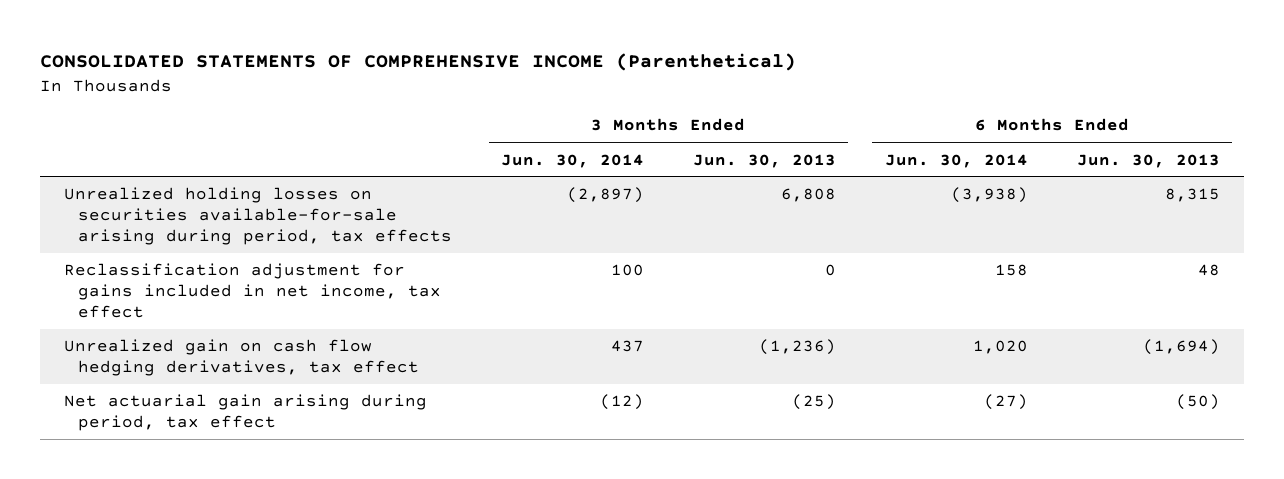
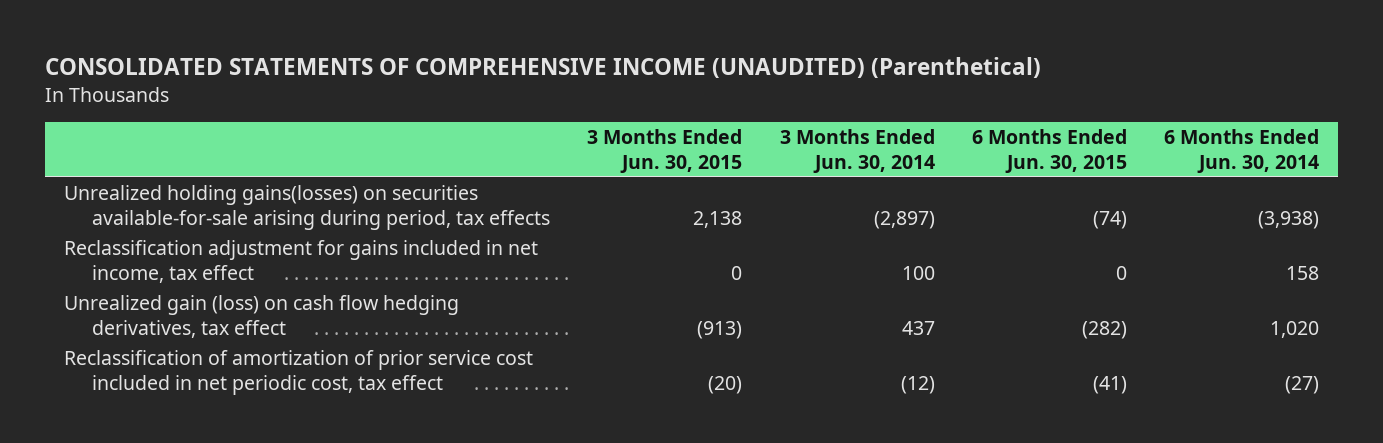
- CONSOLIDATED STATEMENTS OF COMPREHENSIVE INCOME (Parenthetical)
+ CONSOLIDATED STATEMENTS OF COMPREHENSIVE INCOME (UNAUDITED) (Parenthetical)
- | 3 Months Ended Jun. 30, 2014 | 3 Months Ended Jun. 30, 2013 | 6 Months Ended Jun. 30, 2014 | 6 Months Ended Jun. 30, 2013
+ | 3 Months Ended Jun. 30, 2015 | 3 Months Ended Jun. 30, 2014 | 6 Months Ended Jun. 30, 2015 | 6 Months Ended Jun. 30, 2014
- Unrealized holding losses on securities available-for-sale arising during period, tax effects | (2,897) | 6,808 | (3,938) | 8,315
+ Unrealized holding gains(losses) on securities available-for-sale arising during period, tax effects | 2,138 | (2,897) | (74) | (3,938)
- Unrealized gain on cash flow hedging derivatives, tax effect | 437 | (1,236) | 1,020 | (1,694)
- Net actuarial gain arising during period, tax effect | (12) | (25) | (27) | (50)
+ Unrealized gain (loss) on cash flow hedging derivatives, tax effect | (913) | 437 | (282) | 1,020
+ Reclassification of amortization of prior service cost included in net periodic cost, tax effect | (20) | (12) | (41) | (27)

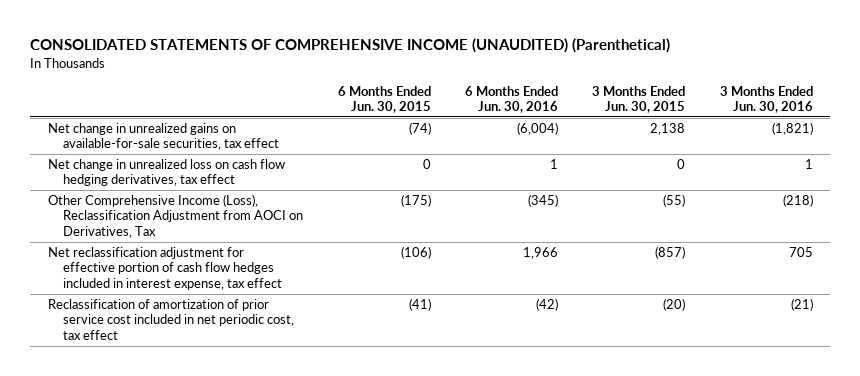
- | 3 Months Ended Jun. 30, 2015 | 3 Months Ended Jun. 30, 2014 | 6 Months Ended Jun. 30, 2015 | 6 Months Ended Jun. 30, 2014
+ | 6 Months Ended Jun. 30, 2015 | 6 Months Ended Jun. 30, 2016 | 3 Months Ended Jun. 30, 2015 | 3 Months Ended Jun. 30, 2016
- Unrealized holding gains(losses) on securities available-for-sale arising during period, tax effects | 2,138 | (2,897) | (74) | (3,938)
- Reclassification adjustment for gains included in net income, tax effect | 0 | 100 | 0 | 158
- Unrealized gain (loss) on cash flow hedging derivatives, tax effect | (913) | 437 | (282) | 1,020
+ Net change in unrealized gains on available-for-sale securities, tax effect | (74) | (6,004) | 2,138 | (1,821)
+ Net change in unrealized loss on cash flow hedging derivatives, tax effect | 0 | 1 | 0 | 1
+ Other Comprehensive Income (Loss), Reclassification Adjustment from AOCI on Derivatives, Tax | (175) | (345) | (55) | (218)
+ Net reclassification adjustment for effective portion of cash flow hedges included in interest expense, tax effect | (106) | 1,966 | (857) | 705

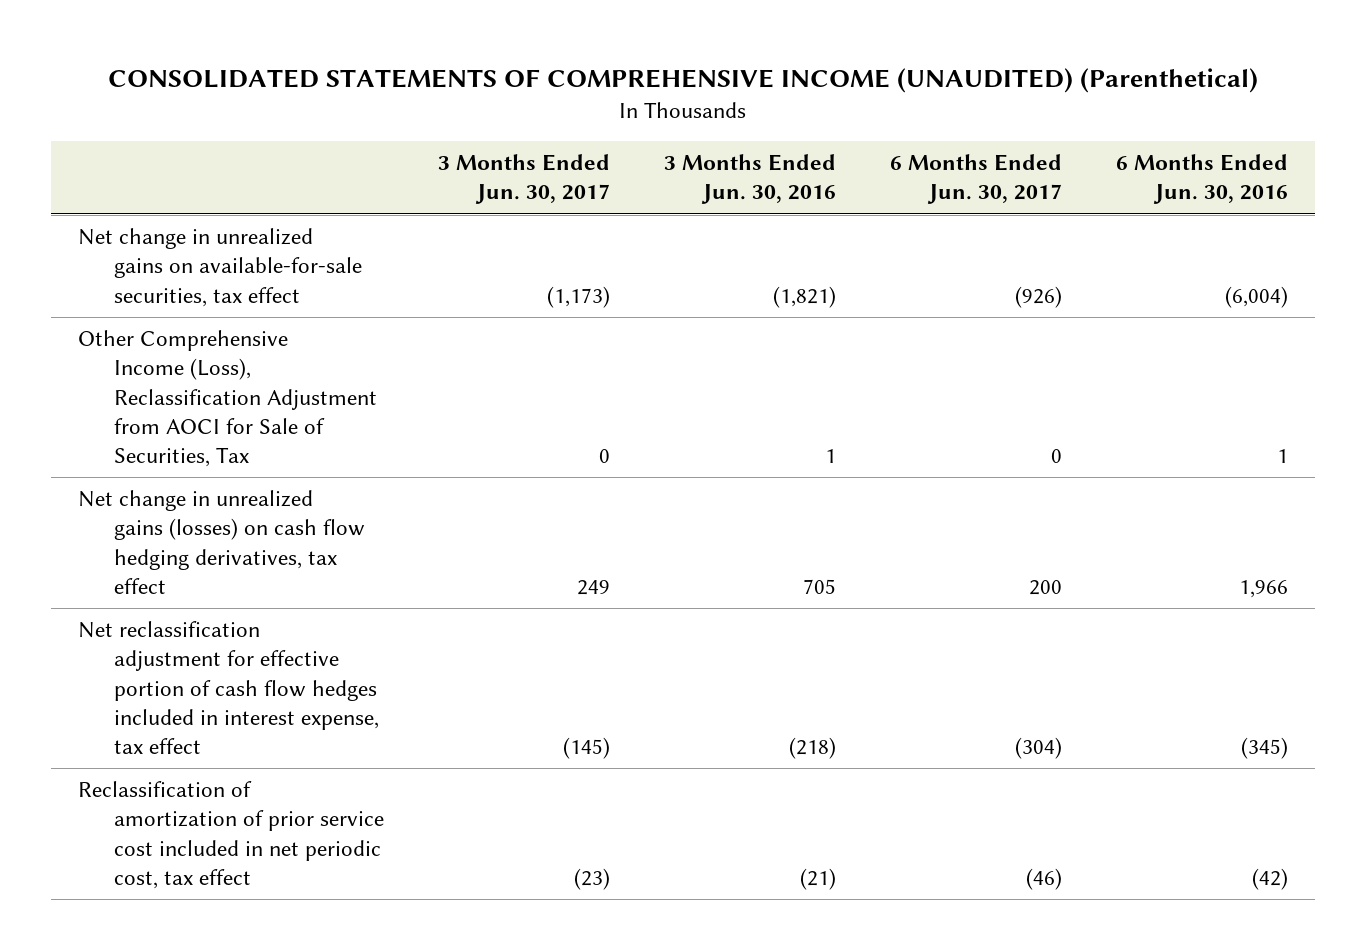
- | 6 Months Ended Jun. 30, 2015 | 6 Months Ended Jun. 30, 2016 | 3 Months Ended Jun. 30, 2015 | 3 Months Ended Jun. 30, 2016
+ | 3 Months Ended Jun. 30, 2017 | 3 Months Ended Jun. 30, 2016 | 6 Months Ended Jun. 30, 2017 | 6 Months Ended Jun. 30, 2016
- Net change in unrealized loss on cash flow hedging derivatives, tax effect | 0 | 1 | 0 | 1
- Other Comprehensive Income (Loss), Reclassification Adjustment from AOCI on Derivatives, Tax | (175) | (345) | (55) | (218)
- Net reclassification adjustment for effective portion of cash flow hedges included in interest expense, tax effect | (106) | 1,966 | (857) | 705
+ Other Comprehensive Income (Loss), Reclassification Adjustment from AOCI for Sale of Securities, Tax | 0 | 1 | 0 | 1
+ Net change in unrealized gains (losses) on cash flow hedging derivatives, tax effect | 249 | 705 | 200 | 1,966
+ Net reclassification adjustment for effective portion of cash flow hedges included in interest expense, tax effect | (145) | (218) | (304) | (345)

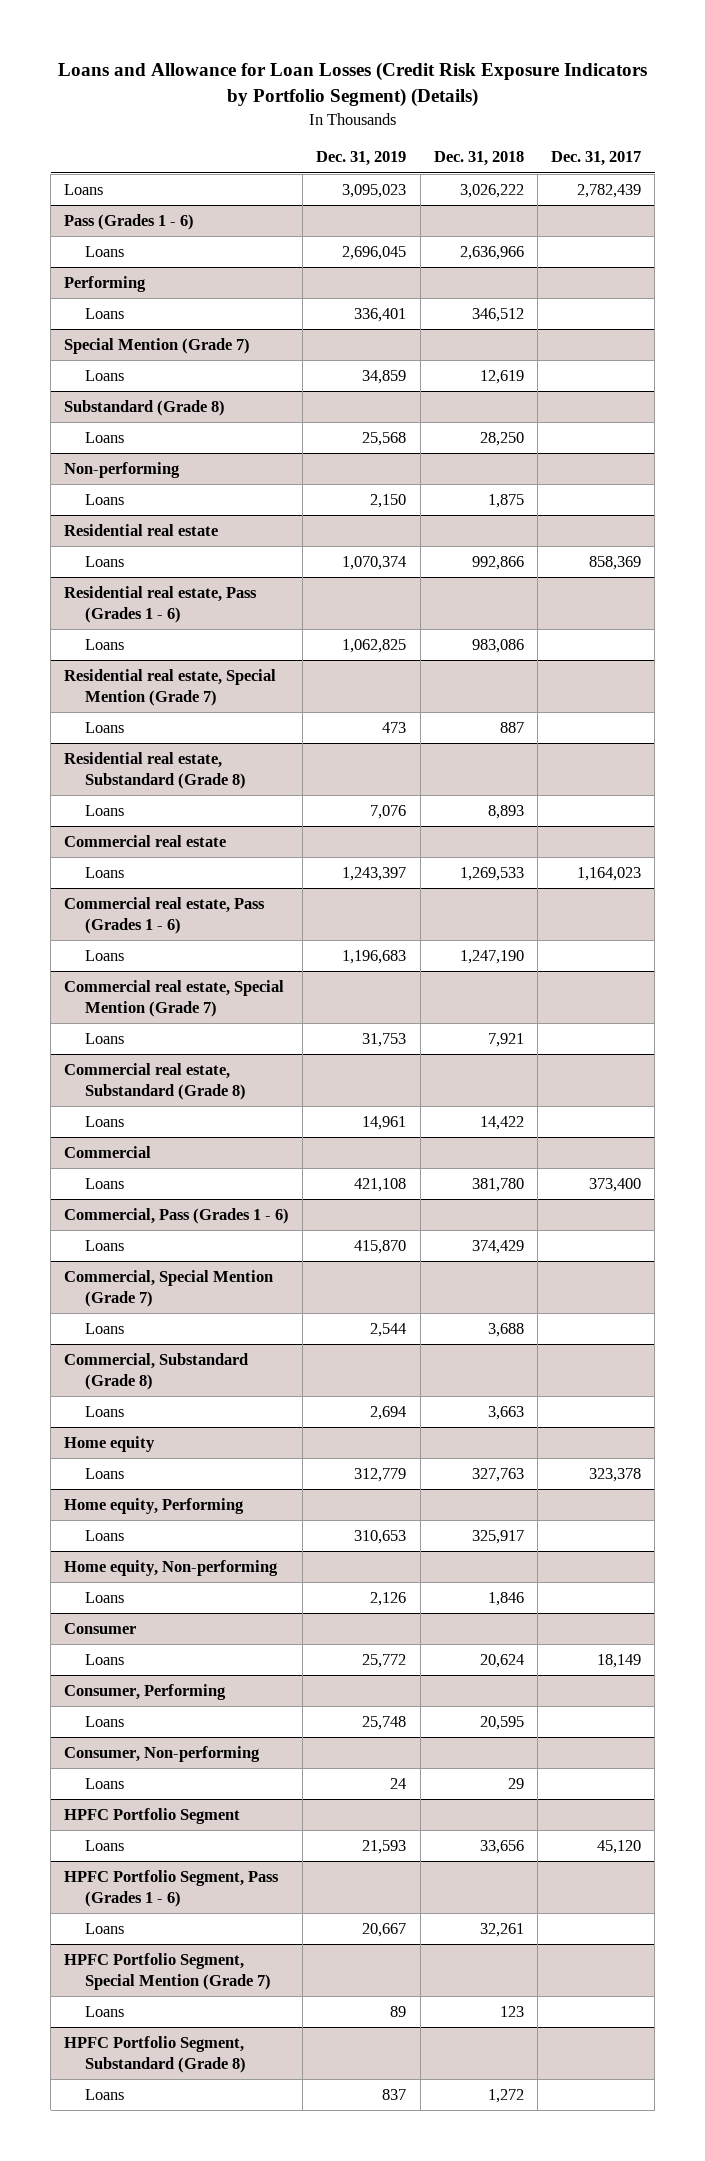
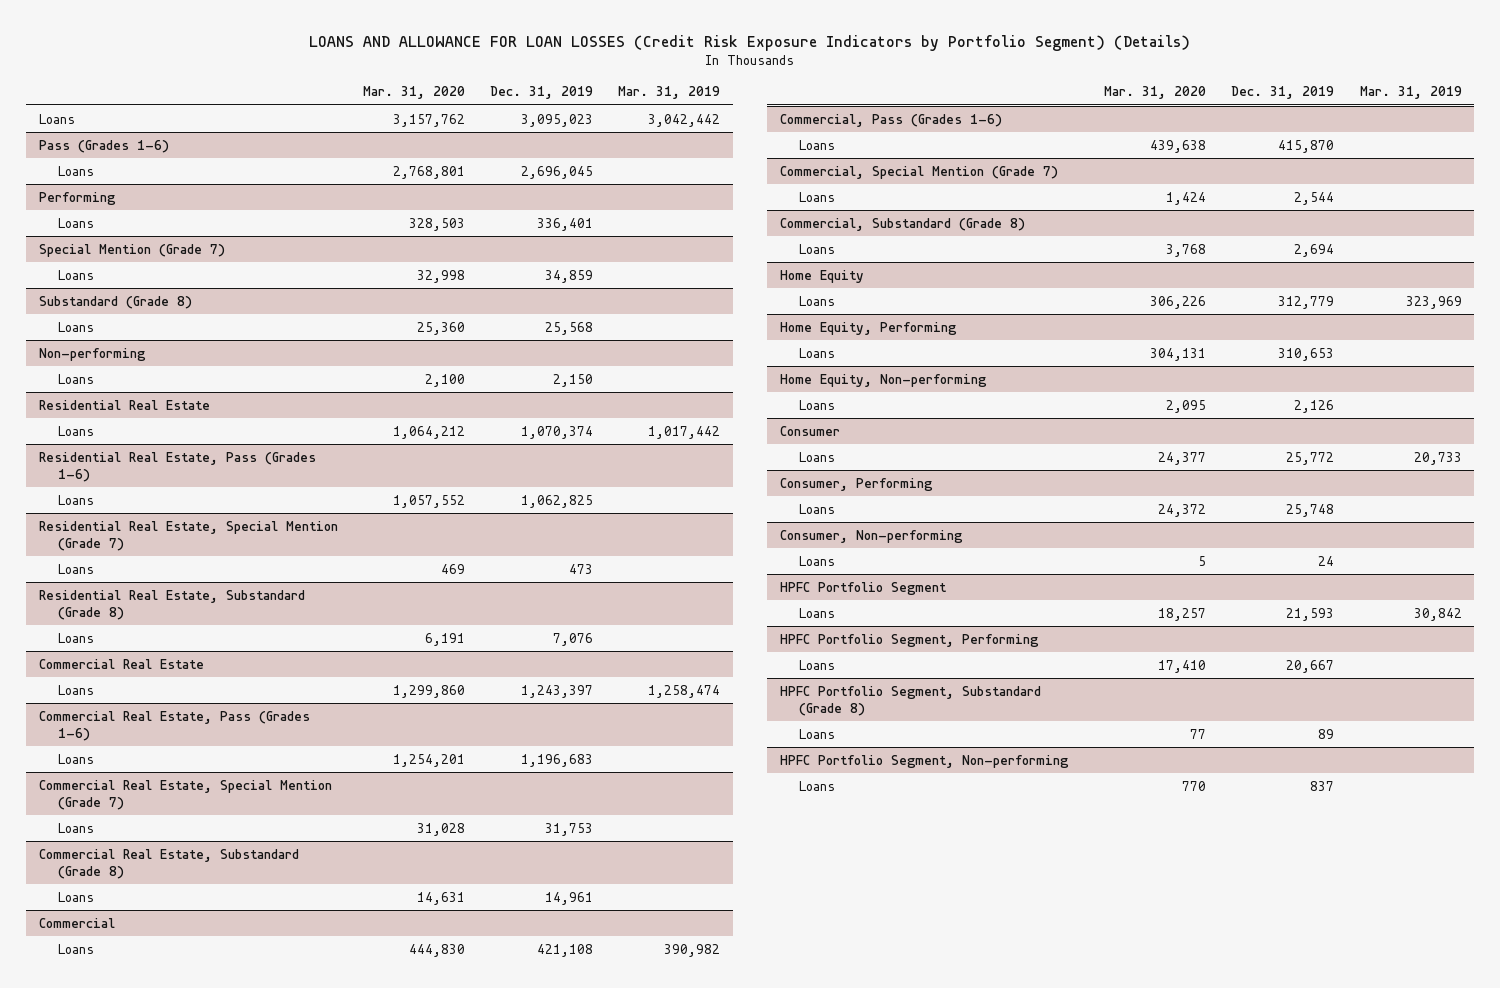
- Loans and Allowance for Loan Losses (Credit Risk Exposure Indicators by Portfolio Segment) (Details)
+ LOANS AND ALLOWANCE FOR LOAN LOSSES (Credit Risk Exposure Indicators by Portfolio Segment) (Details)
- | Dec. 31, 2019 | Dec. 31, 2018 | Dec. 31, 2017
+ | Mar. 31, 2020 | Dec. 31, 2019 | Mar. 31, 2019
- Pass (Grades 1 - 6)
+ Pass (Grades 1-6)
- Residential real estate
+ Residential Real Estate
- Residential real estate, Pass (Grades 1 - 6)
+ Residential Real Estate, Pass (Grades 1-6)
- Residential real estate, Special Mention (Grade 7)
+ Residential Real Estate, Special Mention (Grade 7)
- Residential real estate, Substandard (Grade 8)
+ Residential Real Estate, Substandard (Grade 8)
- Commercial real estate
+ Commercial Real Estate
- Commercial real estate, Pass (Grades 1 - 6)
+ Commercial Real Estate, Pass (Grades 1-6)
- Commercial real estate, Special Mention (Grade 7)
+ Commercial Real Estate, Special Mention (Grade 7)
- Commercial real estate, Substandard (Grade 8)
+ Commercial Real Estate, Substandard (Grade 8)
- Commercial, Pass (Grades 1 - 6)
+ Commercial, Pass (Grades 1-6)
- Home equity
+ Home Equity
- Home equity, Performing
+ Home Equity, Performing
- Home equity, Non-performing
+ Home Equity, Non-performing
- HPFC Portfolio Segment, Pass (Grades 1 - 6)
+ HPFC Portfolio Segment, Performing
- HPFC Portfolio Segment, Special Mention (Grade 7)
- Loans | 89 | 123 |
@ HPFC Portfolio Segment, Substandard (Grade 8)
+ Loans | 77 | 89 |
+ HPFC Portfolio Segment, Non-performing

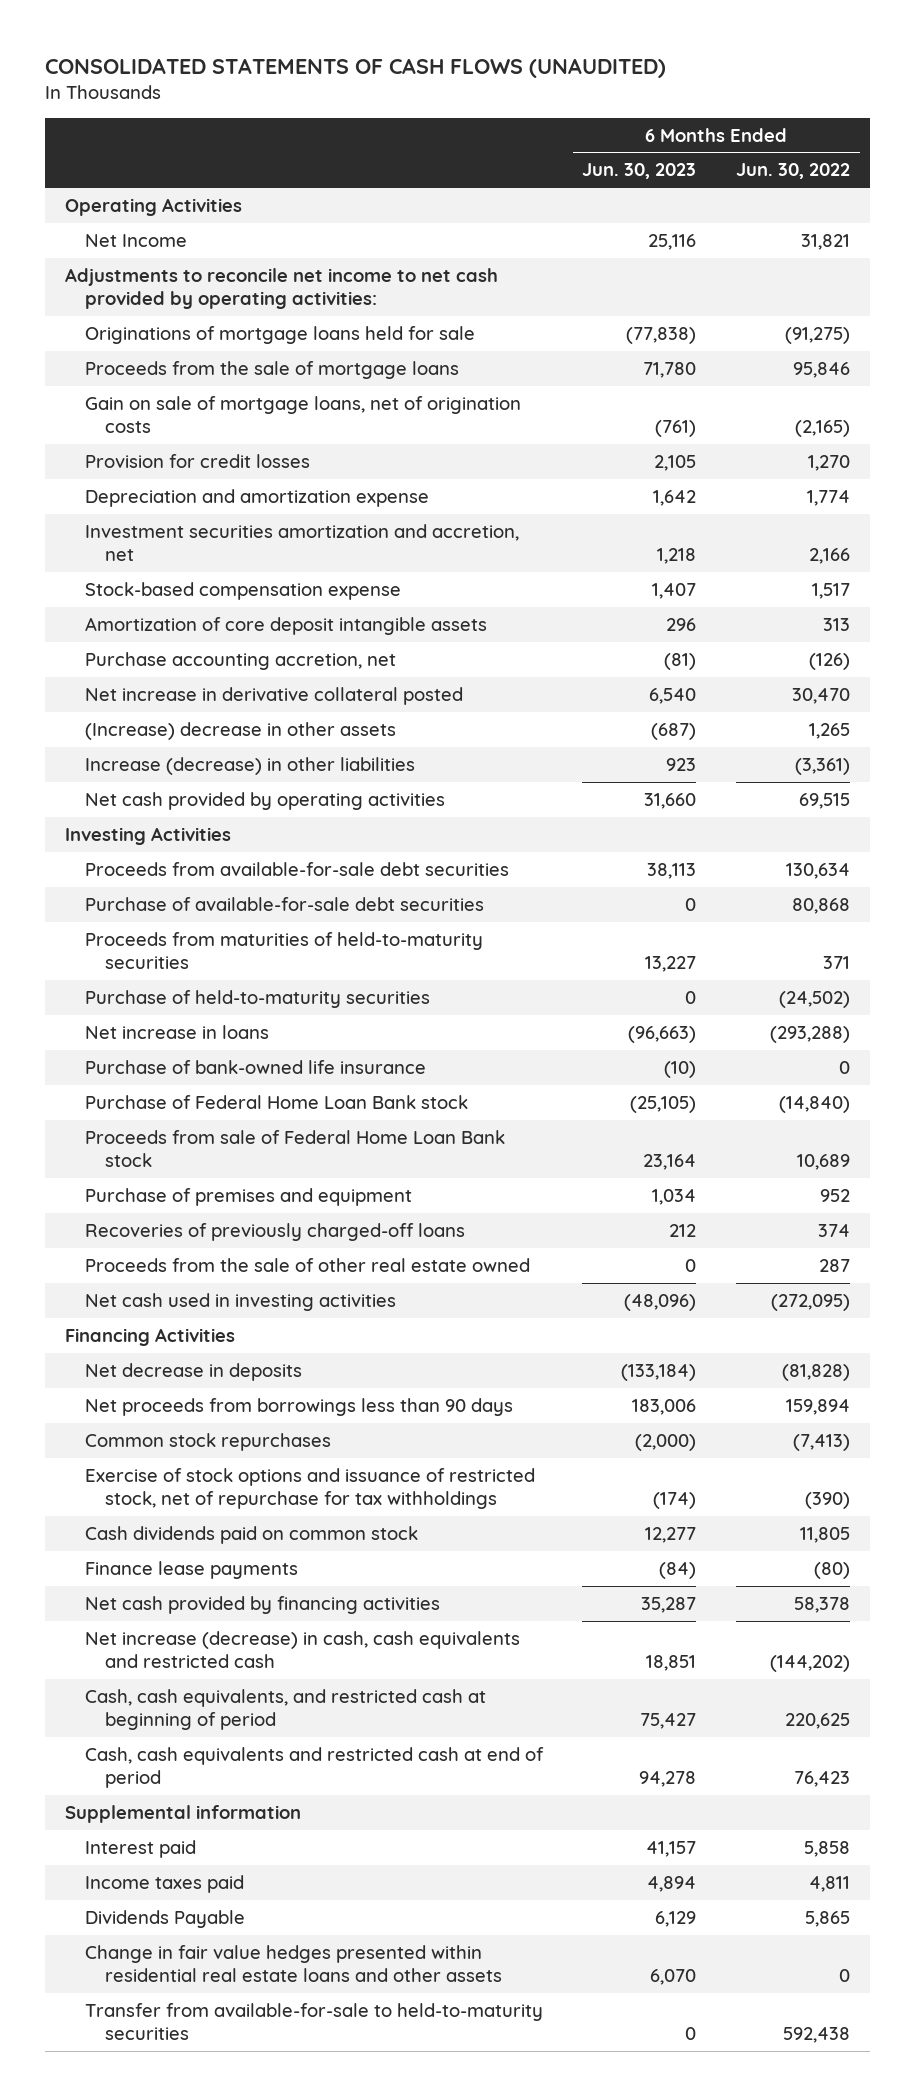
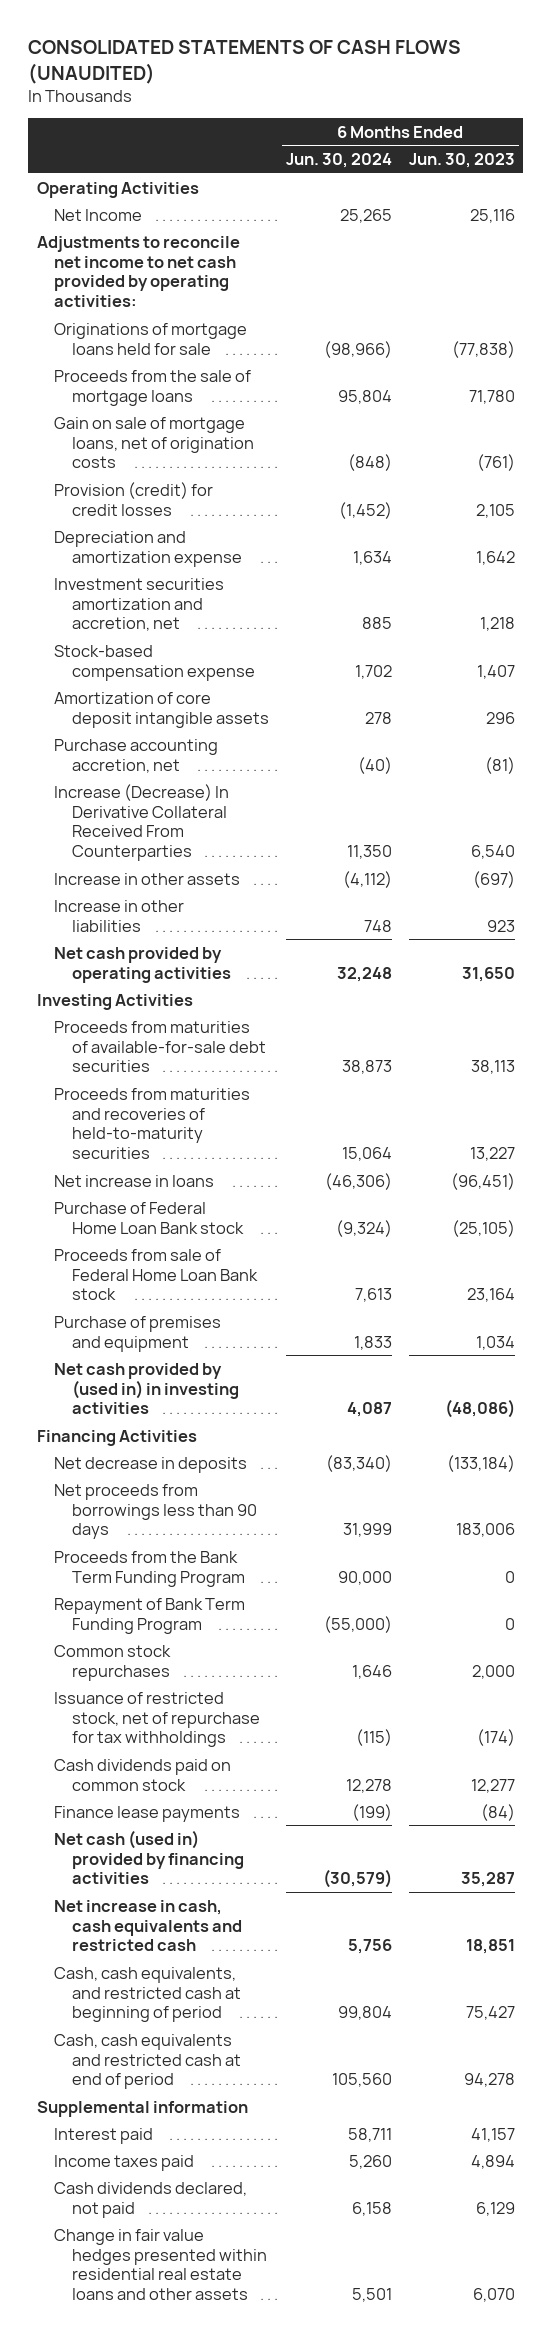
- | 6 Months Ended Jun. 30, 2023 | 6 Months Ended Jun. 30, 2022
+ | 6 Months Ended Jun. 30, 2024 | 6 Months Ended Jun. 30, 2023
- Provision for credit losses | 2,105 | 1,270
+ Provision (credit) for credit losses | (1,452) | 2,105
- Net increase in derivative collateral posted | 6,540 | 30,470
- (Increase) decrease in other assets | (687) | 1,265
- Increase (decrease) in other liabilities | 923 | (3,361)
- Net cash provided by operating activities | 31,660 | 69,515
+ Increase (Decrease) In Derivative Collateral Received From Counterparties | 11,350 | 6,540
+ Increase in other assets | (4,112) | (697)
+ Increase in other liabilities | 748 | 923
+ Net cash provided by operating activities | 32,248 | 31,650
- Proceeds from available-for-sale debt securities | 38,113 | 130,634
- Purchase of available-for-sale debt securities | 0 | 80,868
- Proceeds from maturities of held-to-maturity securities | 13,227 | 371
- Purchase of held-to-maturity securities | 0 | (24,502)
- Net increase in loans | (96,663) | (293,288)
- Purchase of bank-owned life insurance | (10) | 0
+ Proceeds from maturities of available-for-sale debt securities | 38,873 | 38,113
+ Proceeds from maturities and recoveries of held-to-maturity securities | 15,064 | 13,227
+ Net increase in loans | (46,306) | (96,451)
- Recoveries of previously charged-off loans | 212 | 374
- Proceeds from the sale of other real estate owned | 0 | 287
- Net cash used in investing activities | (48,096) | (272,095)
+ Net cash provided by (used in) in investing activities | 4,087 | (48,086)
- Common stock repurchases | (2,000) | (7,413)
- Exercise of stock options and issuance of restricted stock, net of repurchase for tax withholdings | (174) | (390)
+ Proceeds from the Bank Term Funding Program | 90,000 | 0
+ Repayment of Bank Term Funding Program | (55,000) | 0
+ Common stock repurchases | 1,646 | 2,000
+ Issuance of restricted stock, net of repurchase for tax withholdings | (115) | (174)
- Net cash provided by financing activities | 35,287 | 58,378
- Net increase (decrease) in cash, cash equivalents and restricted cash | 18,851 | (144,202)
+ Net cash (used in) provided by financing activities | (30,579) | 35,287
+ Net increase in cash, cash equivalents and restricted cash | 5,756 | 18,851
- Dividends Payable | 6,129 | 5,865
+ Cash dividends declared, not paid | 6,158 | 6,129
- Transfer from available-for-sale to held-to-maturity securities | 0 | 592,438

